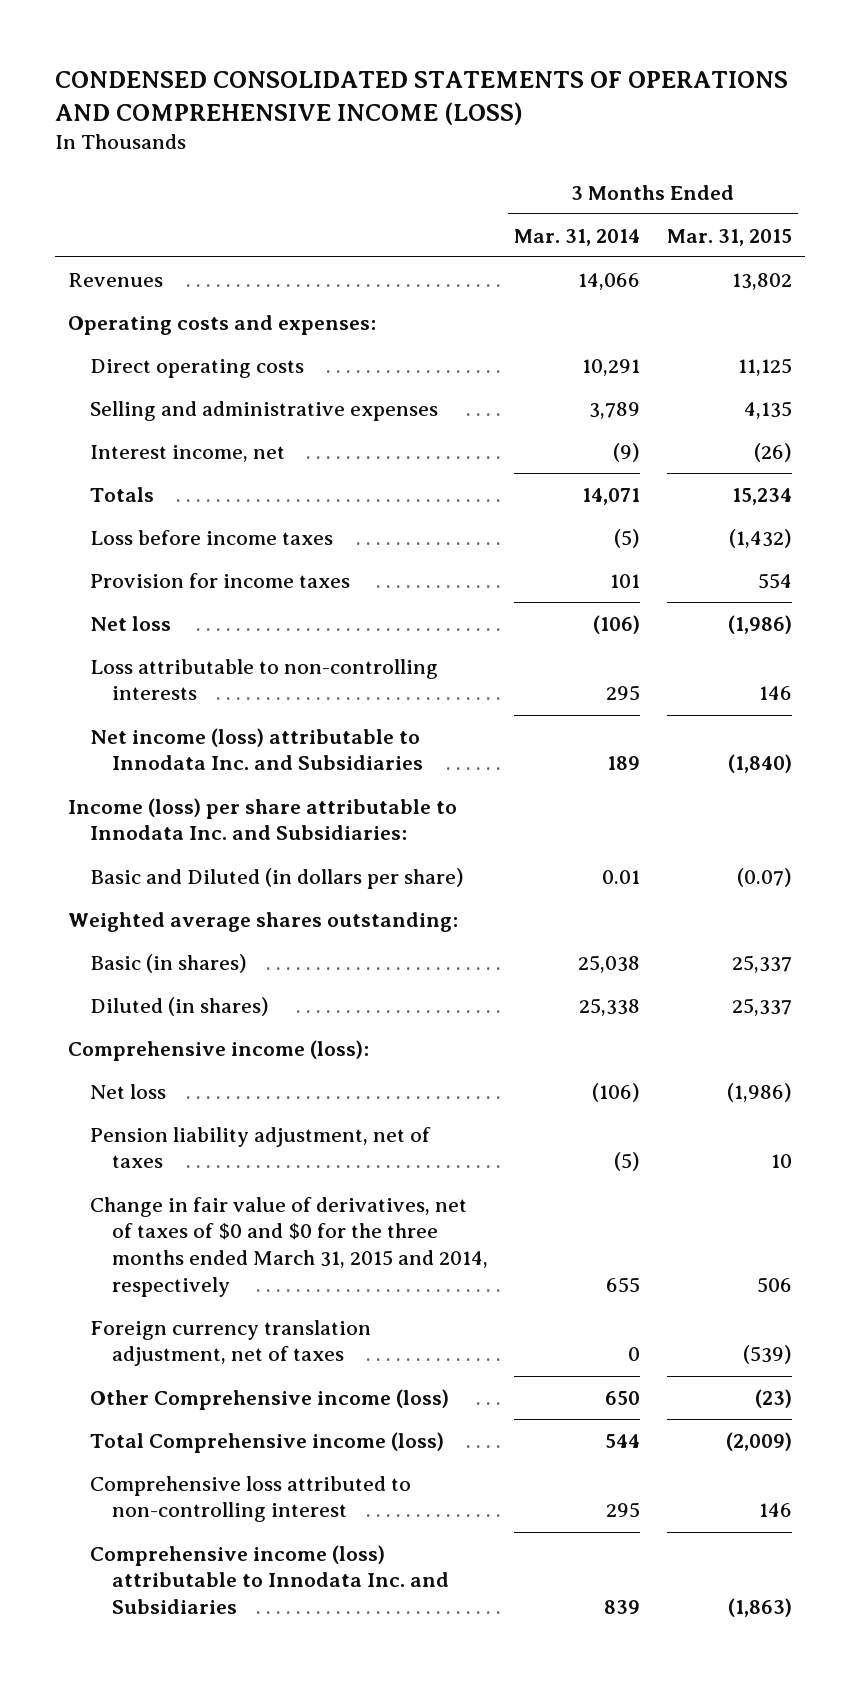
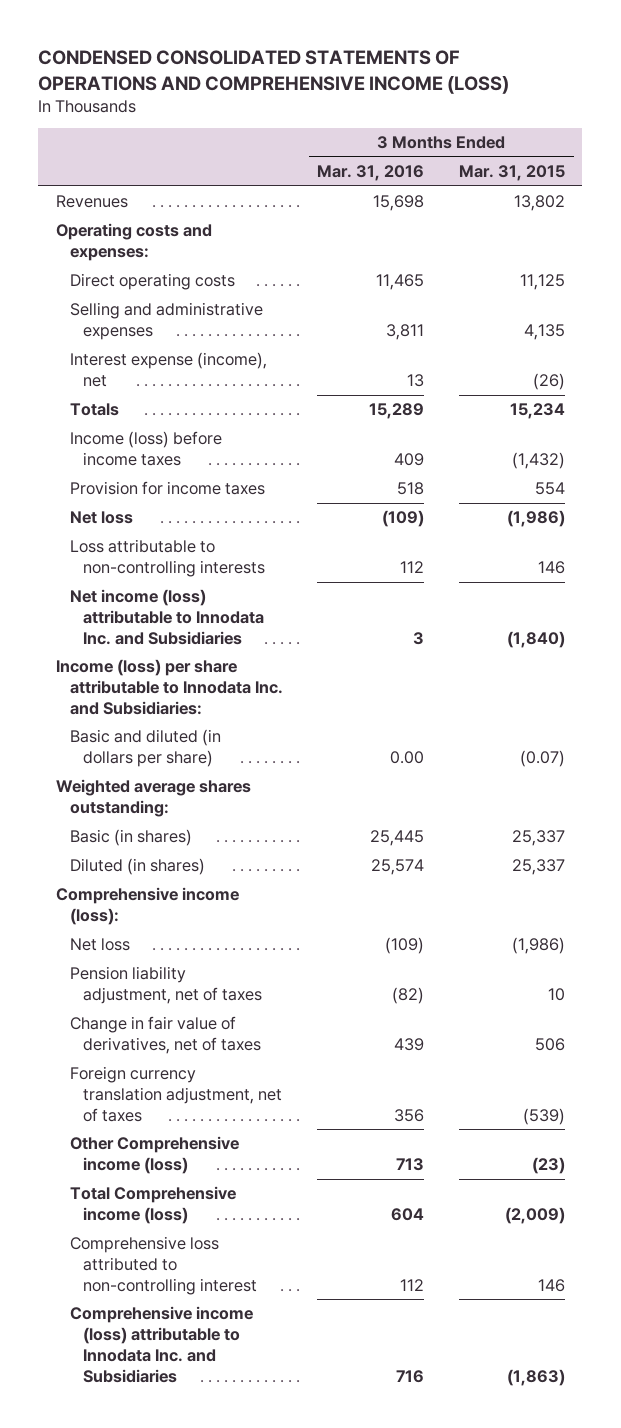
- | 3 Months Ended Mar. 31, 2014 | 3 Months Ended Mar. 31, 2015
+ | 3 Months Ended Mar. 31, 2016 | 3 Months Ended Mar. 31, 2015
- Interest income, net | (9) | (26)
+ Interest expense (income), net | 13 | (26)
- Loss before income taxes | (5) | (1,432)
+ Income (loss) before income taxes | 409 | (1,432)
- Basic and Diluted (in dollars per share) | 0.01 | (0.07)
+ Basic and diluted (in dollars per share) | 0.00 | (0.07)
- Change in fair value of derivatives, net of taxes of $0 and $0 for the three months ended March 31, 2015 and 2014, respectively | 655 | 506
+ Change in fair value of derivatives, net of taxes | 439 | 506

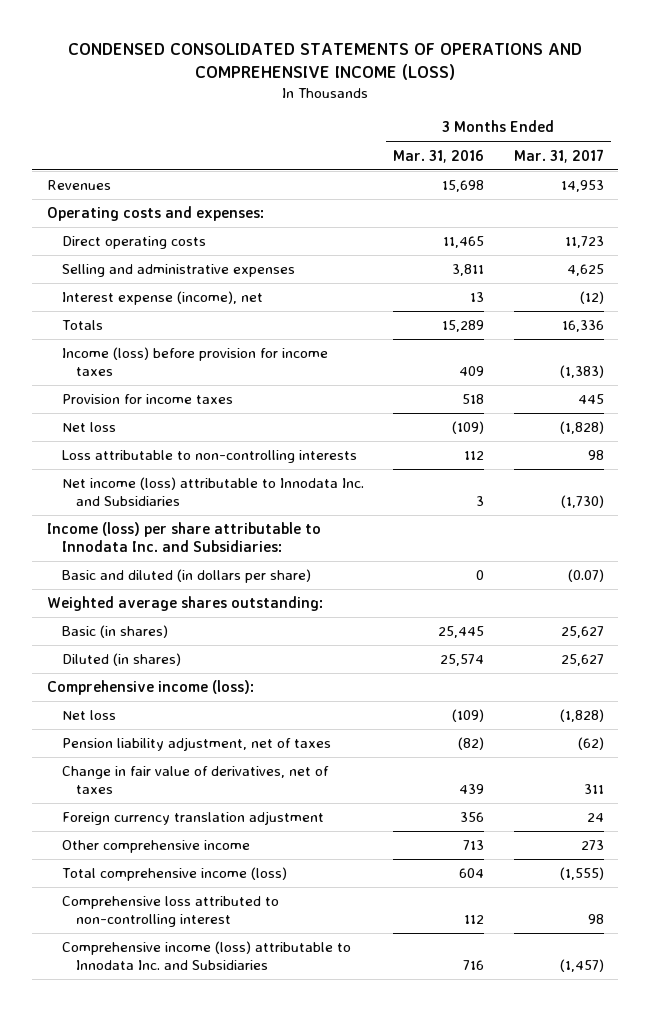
- | 3 Months Ended Mar. 31, 2016 | 3 Months Ended Mar. 31, 2015
+ | 3 Months Ended Mar. 31, 2016 | 3 Months Ended Mar. 31, 2017
- Income (loss) before income taxes | 409 | (1,432)
+ Income (loss) before provision for income taxes | 409 | (1,383)
- Basic and diluted (in dollars per share) | 0.00 | (0.07)
+ Basic and diluted (in dollars per share) | 0 | (0.07)
- Foreign currency translation adjustment, net of taxes | 356 | (539)
- Other Comprehensive income (loss) | 713 | (23)
- Total Comprehensive income (loss) | 604 | (2,009)
+ Foreign currency translation adjustment | 356 | 24
+ Other comprehensive income | 713 | 273
+ Total comprehensive income (loss) | 604 | (1,555)

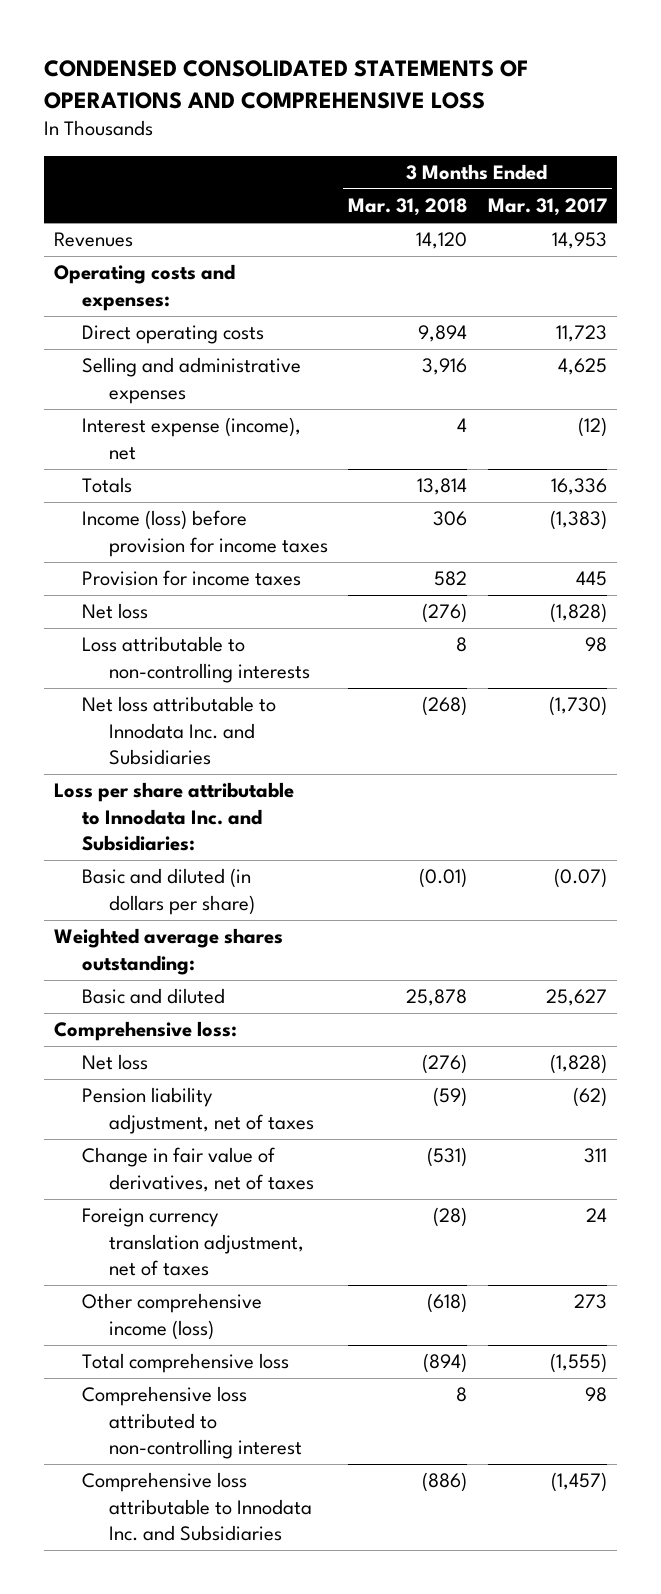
- CONDENSED CONSOLIDATED STATEMENTS OF OPERATIONS AND COMPREHENSIVE INCOME (LOSS)
+ CONDENSED CONSOLIDATED STATEMENTS OF OPERATIONS AND COMPREHENSIVE LOSS
- | 3 Months Ended Mar. 31, 2016 | 3 Months Ended Mar. 31, 2017
+ | 3 Months Ended Mar. 31, 2018 | 3 Months Ended Mar. 31, 2017
- Net income (loss) attributable to Innodata Inc. and Subsidiaries | 3 | (1,730)
- Income (loss) per share attributable to Innodata Inc. and Subsidiaries:
+ Net loss attributable to Innodata Inc. and Subsidiaries | (268) | (1,730)
+ Loss per share attributable to Innodata Inc. and Subsidiaries:
- Basic (in shares) | 25,445 | 25,627
- Diluted (in shares) | 25,574 | 25,627
- Comprehensive income (loss):
+ Basic and diluted | 25,878 | 25,627
+ Comprehensive loss:
- Foreign currency translation adjustment | 356 | 24
- Other comprehensive income | 713 | 273
- Total comprehensive income (loss) | 604 | (1,555)
+ Foreign currency translation adjustment, net of taxes | (28) | 24
+ Other comprehensive income (loss) | (618) | 273
+ Total comprehensive loss | (894) | (1,555)
- Comprehensive income (loss) attributable to Innodata Inc. and Subsidiaries | 716 | (1,457)
+ Comprehensive loss attributable to Innodata Inc. and Subsidiaries | (886) | (1,457)

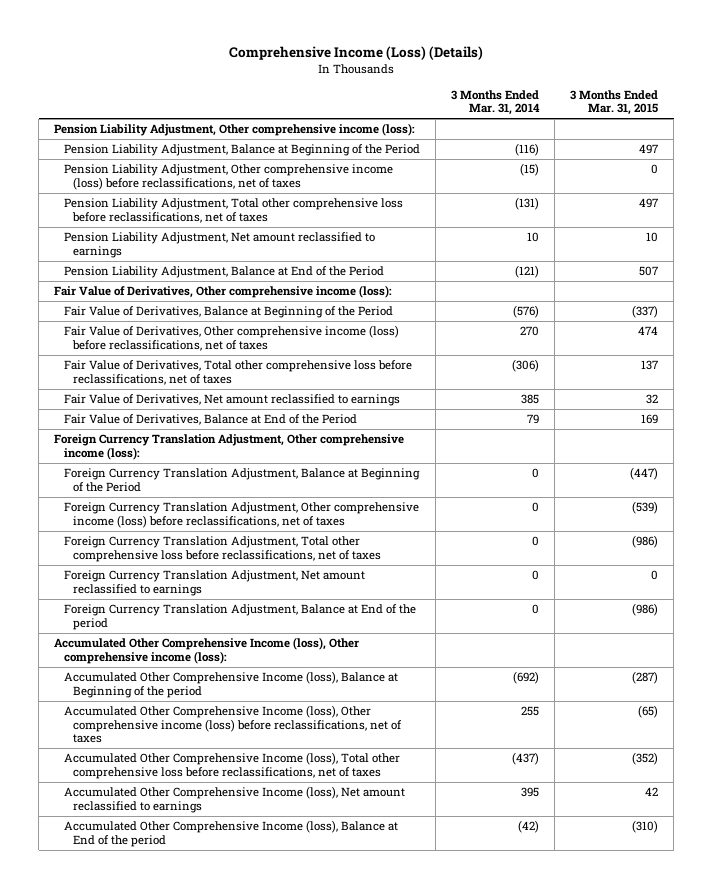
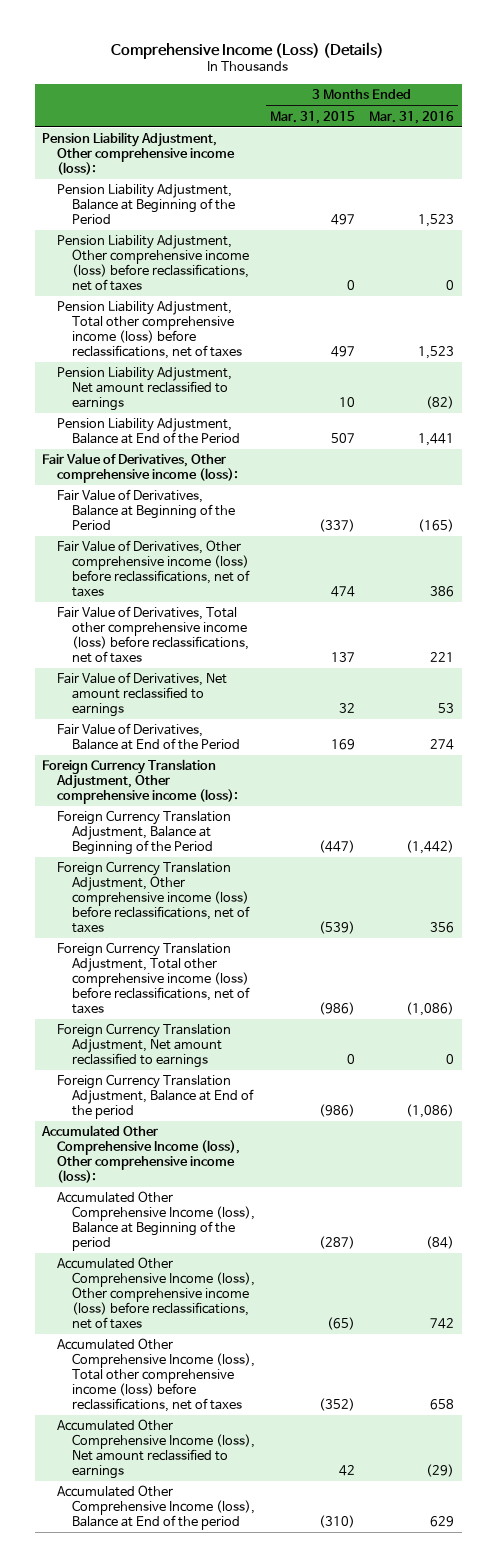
- | 3 Months Ended Mar. 31, 2014 | 3 Months Ended Mar. 31, 2015
+ | 3 Months Ended Mar. 31, 2015 | 3 Months Ended Mar. 31, 2016
- Pension Liability Adjustment, Total other comprehensive loss before reclassifications, net of taxes | (131) | 497
+ Pension Liability Adjustment, Total other comprehensive income (loss) before reclassifications, net of taxes | 497 | 1,523
- Fair Value of Derivatives, Total other comprehensive loss before reclassifications, net of taxes | (306) | 137
+ Fair Value of Derivatives, Total other comprehensive income (loss) before reclassifications, net of taxes | 137 | 221
- Foreign Currency Translation Adjustment, Total other comprehensive loss before reclassifications, net of taxes | 0 | (986)
+ Foreign Currency Translation Adjustment, Total other comprehensive income (loss) before reclassifications, net of taxes | (986) | (1,086)
- Accumulated Other Comprehensive Income (loss), Total other comprehensive loss before reclassifications, net of taxes | (437) | (352)
+ Accumulated Other Comprehensive Income (loss), Total other comprehensive income (loss) before reclassifications, net of taxes | (352) | 658

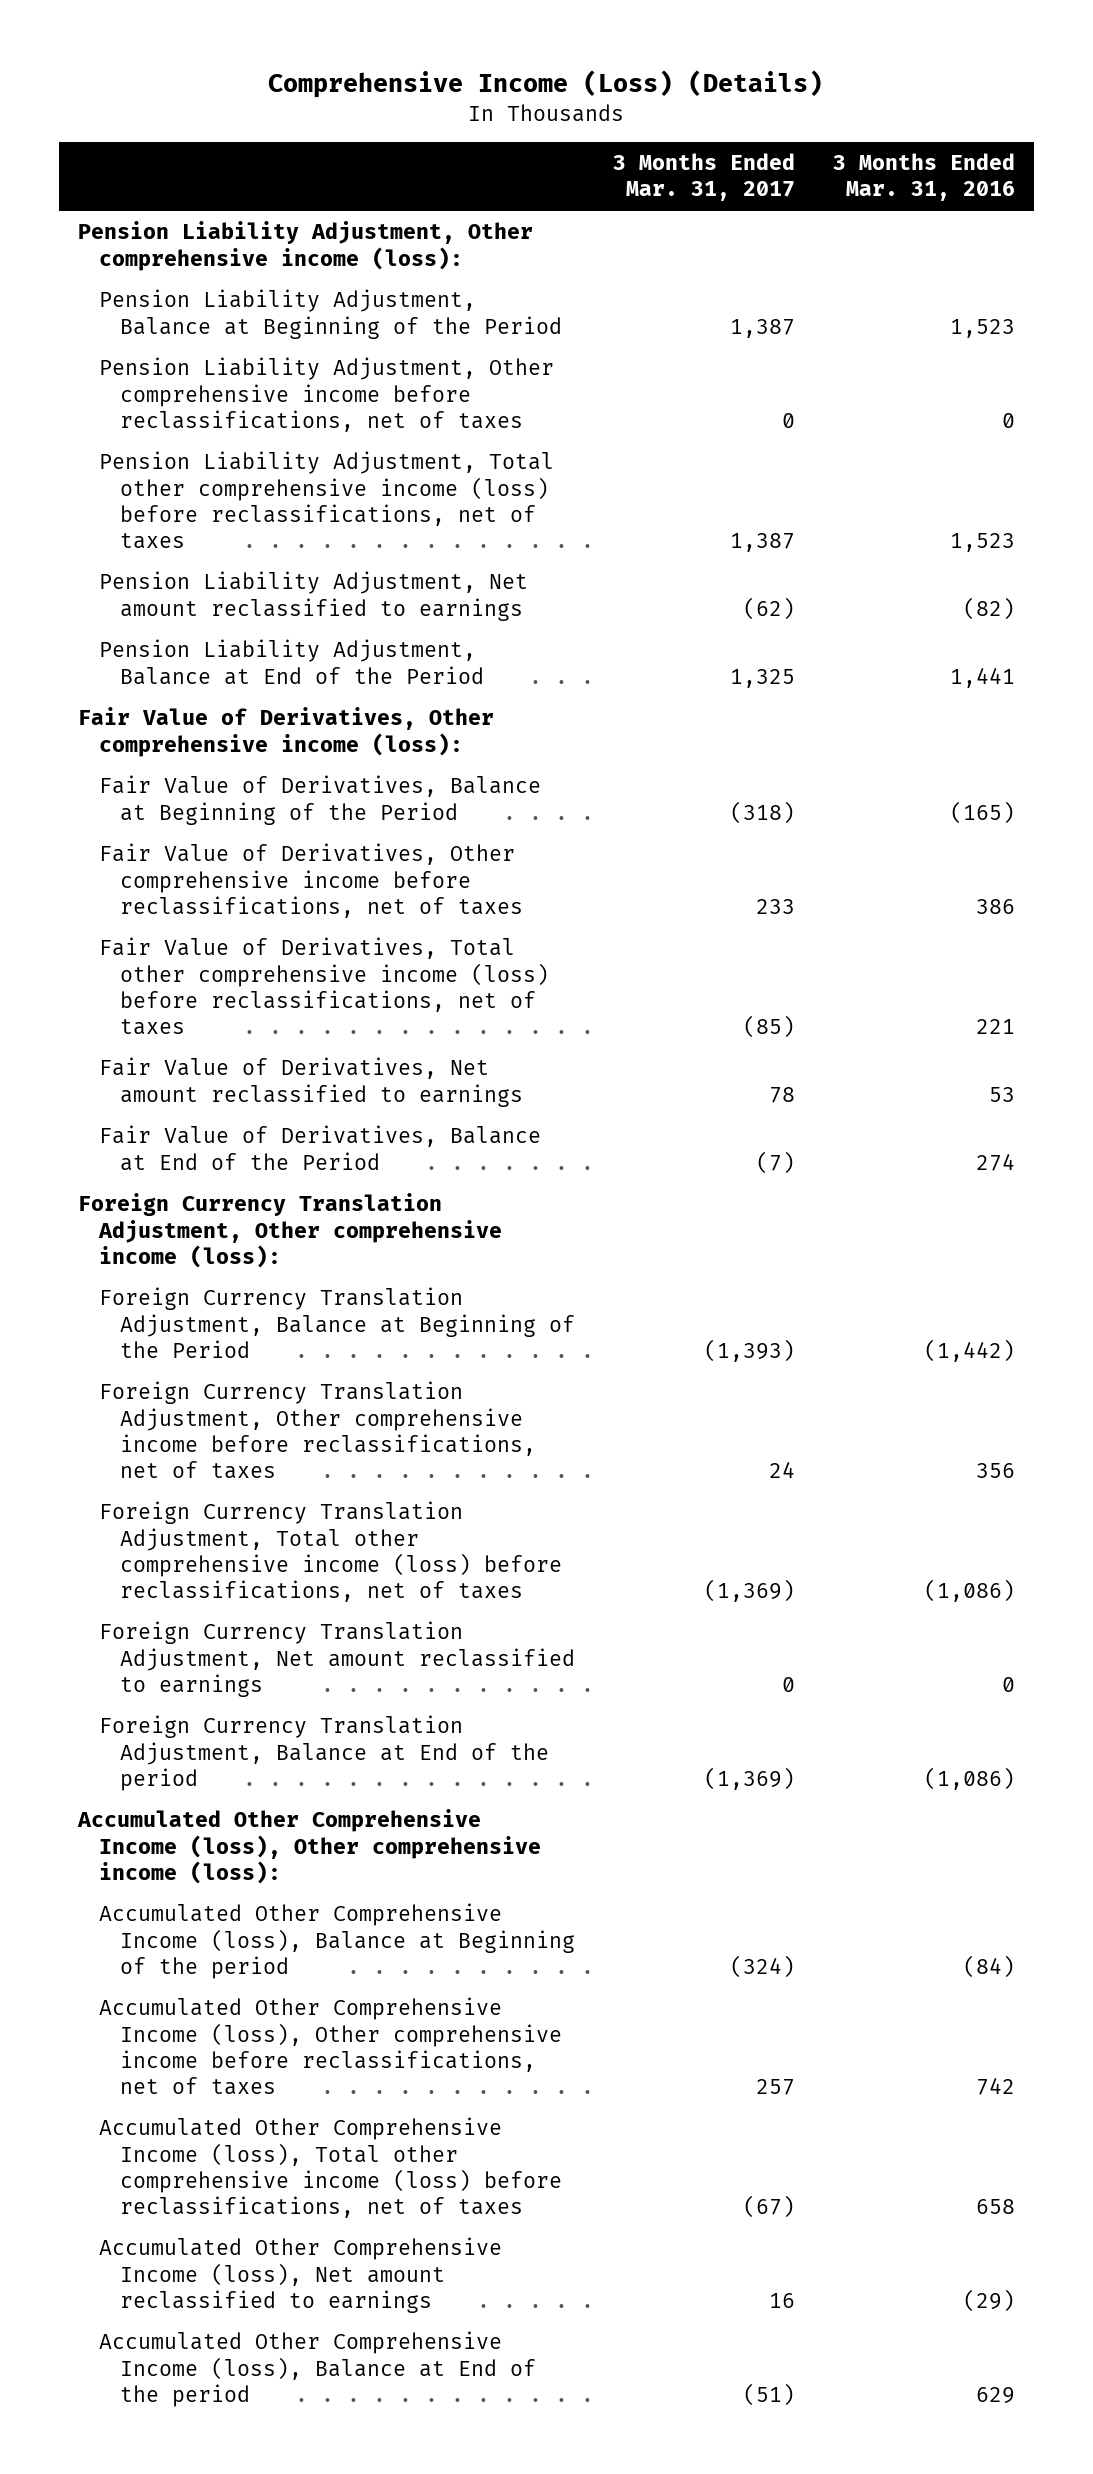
- | 3 Months Ended Mar. 31, 2015 | 3 Months Ended Mar. 31, 2016
+ | 3 Months Ended Mar. 31, 2017 | 3 Months Ended Mar. 31, 2016
- Pension Liability Adjustment, Other comprehensive income (loss) before reclassifications, net of taxes | 0 | 0
+ Pension Liability Adjustment, Other comprehensive income before reclassifications, net of taxes | 0 | 0
- Fair Value of Derivatives, Other comprehensive income (loss) before reclassifications, net of taxes | 474 | 386
+ Fair Value of Derivatives, Other comprehensive income before reclassifications, net of taxes | 233 | 386
- Foreign Currency Translation Adjustment, Other comprehensive income (loss) before reclassifications, net of taxes | (539) | 356
+ Foreign Currency Translation Adjustment, Other comprehensive income before reclassifications, net of taxes | 24 | 356
- Accumulated Other Comprehensive Income (loss), Other comprehensive income (loss) before reclassifications, net of taxes | (65) | 742
+ Accumulated Other Comprehensive Income (loss), Other comprehensive income before reclassifications, net of taxes | 257 | 742

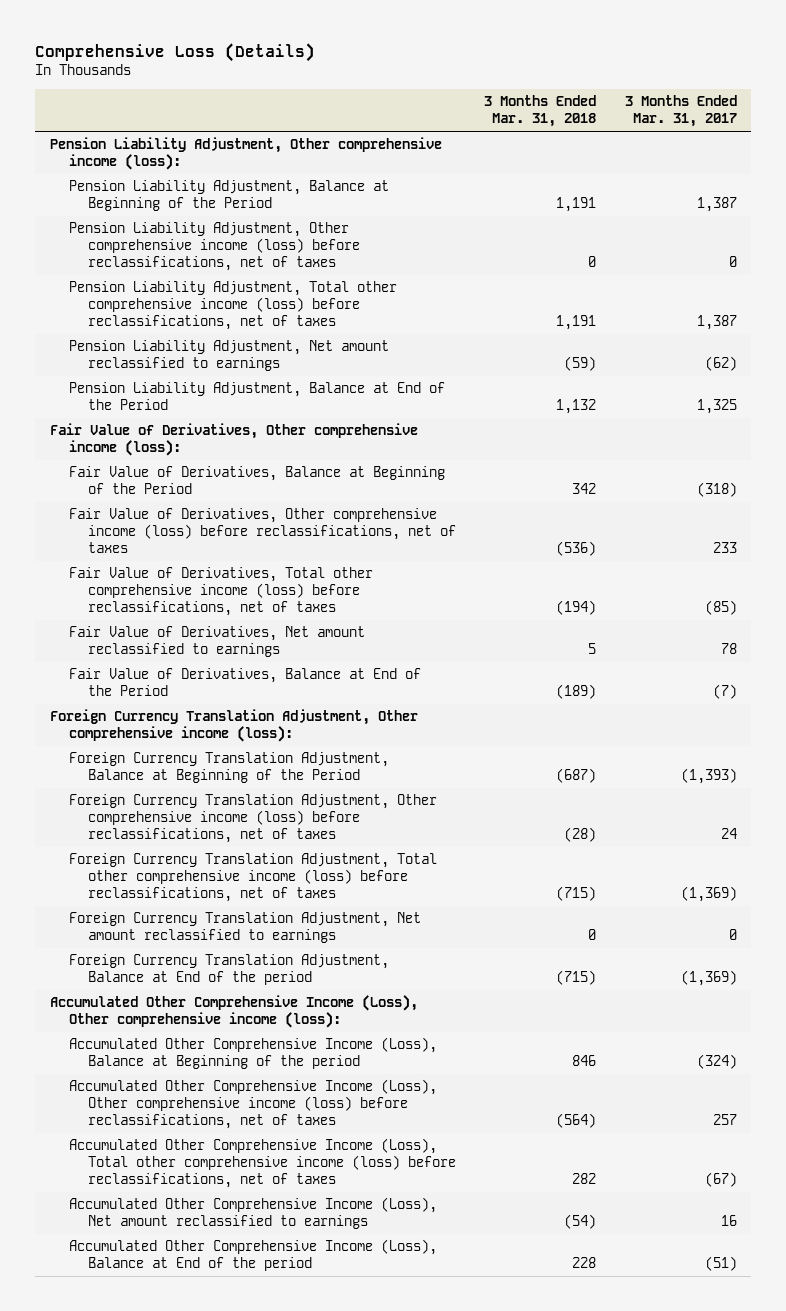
- Comprehensive Income (Loss) (Details)
+ Comprehensive Loss (Details)
- | 3 Months Ended Mar. 31, 2017 | 3 Months Ended Mar. 31, 2016
+ | 3 Months Ended Mar. 31, 2018 | 3 Months Ended Mar. 31, 2017
- Pension Liability Adjustment, Other comprehensive income before reclassifications, net of taxes | 0 | 0
+ Pension Liability Adjustment, Other comprehensive income (loss) before reclassifications, net of taxes | 0 | 0
- Fair Value of Derivatives, Other comprehensive income before reclassifications, net of taxes | 233 | 386
+ Fair Value of Derivatives, Other comprehensive income (loss) before reclassifications, net of taxes | (536) | 233
- Foreign Currency Translation Adjustment, Other comprehensive income before reclassifications, net of taxes | 24 | 356
+ Foreign Currency Translation Adjustment, Other comprehensive income (loss) before reclassifications, net of taxes | (28) | 24
- Accumulated Other Comprehensive Income (loss), Other comprehensive income (loss):
- Accumulated Other Comprehensive Income (loss), Balance at Beginning of the period | (324) | (84)
- Accumulated Other Comprehensive Income (loss), Other comprehensive income before reclassifications, net of taxes | 257 | 742
- Accumulated Other Comprehensive Income (loss), Total other comprehensive income (loss) before reclassifications, net of taxes | (67) | 658
- Accumulated Other Comprehensive Income (loss), Net amount reclassified to earnings | 16 | (29)
- Accumulated Other Comprehensive Income (loss), Balance at End of the period | (51) | 629
+ Accumulated Other Comprehensive Income (Loss), Other comprehensive income (loss):
+ Accumulated Other Comprehensive Income (Loss), Balance at Beginning of the period | 846 | (324)
+ Accumulated Other Comprehensive Income (Loss), Other comprehensive income (loss) before reclassifications, net of taxes | (564) | 257
+ Accumulated Other Comprehensive Income (Loss), Total other comprehensive income (loss) before reclassifications, net of taxes | 282 | (67)
+ Accumulated Other Comprehensive Income (Loss), Net amount reclassified to earnings | (54) | 16
+ Accumulated Other Comprehensive Income (Loss), Balance at End of the period | 228 | (51)

